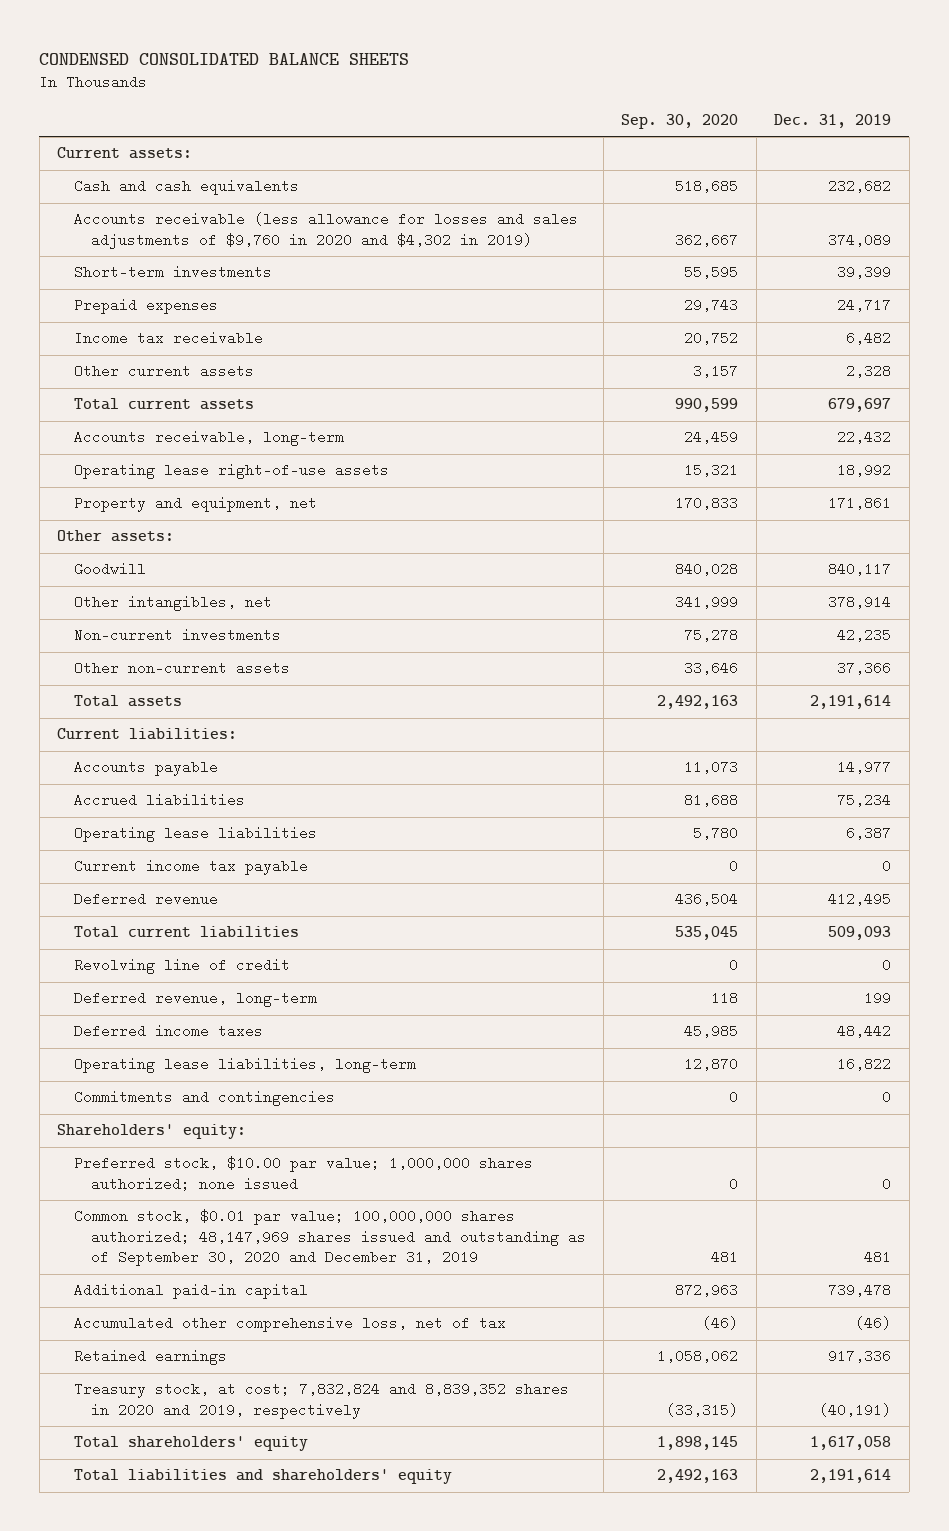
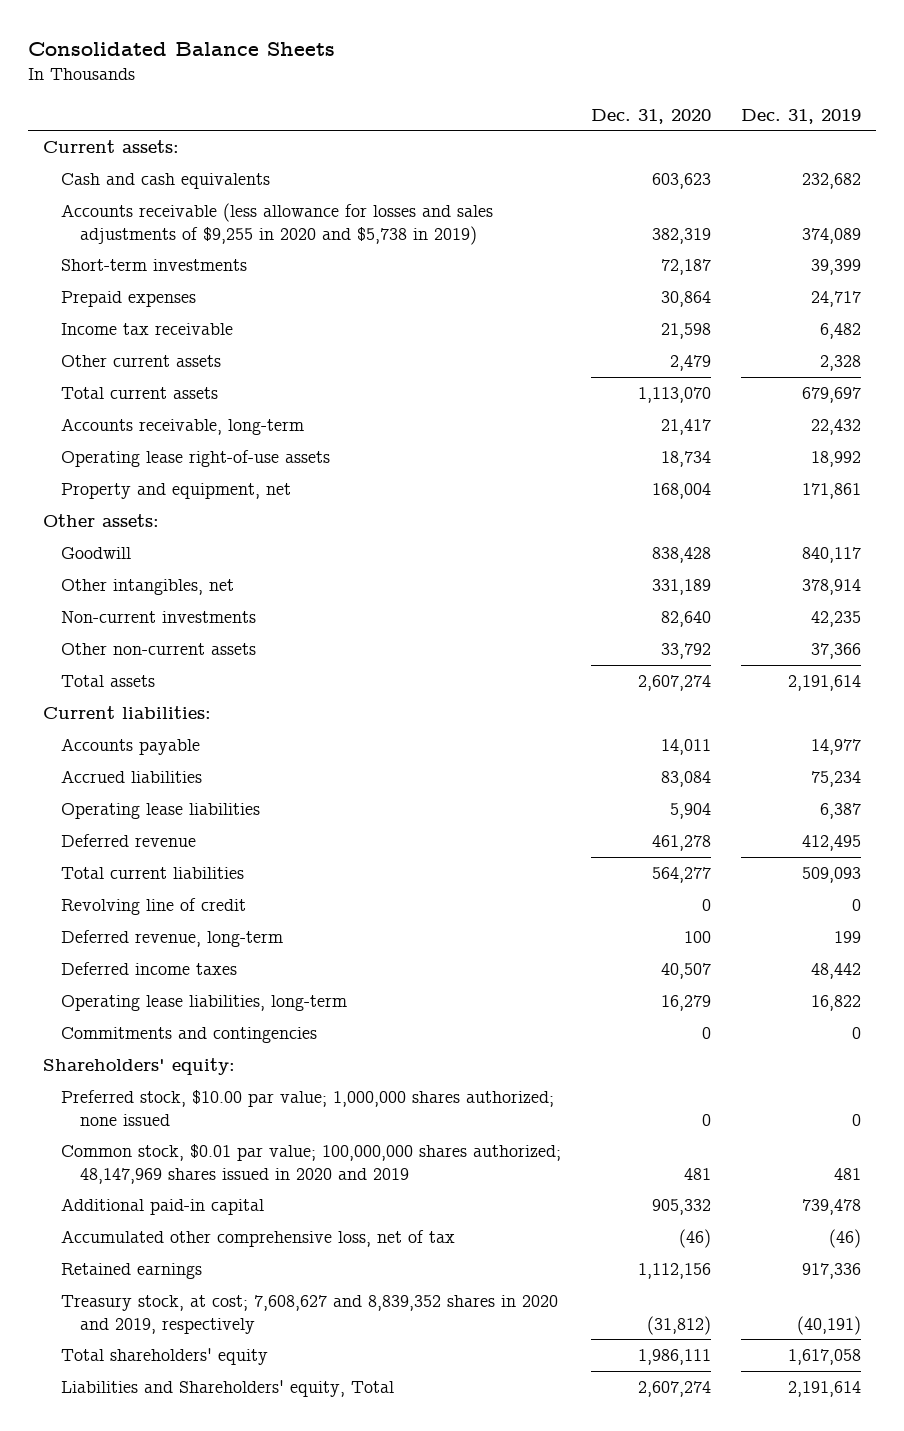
- CONDENSED CONSOLIDATED BALANCE SHEETS
+ Consolidated Balance Sheets
- | Sep. 30, 2020 | Dec. 31, 2019
+ | Dec. 31, 2020 | Dec. 31, 2019
- Accounts receivable (less allowance for losses and sales adjustments of $9,760 in 2020 and $4,302 in 2019) | 362,667 | 374,089
+ Accounts receivable (less allowance for losses and sales adjustments of $9,255 in 2020 and $5,738 in 2019) | 382,319 | 374,089
- Current income tax payable | 0 | 0
- Common stock, $0.01 par value; 100,000,000 shares authorized; 48,147,969 shares issued and outstanding as of September 30, 2020 and December 31, 2019 | 481 | 481
+ Common stock, $0.01 par value; 100,000,000 shares authorized; 48,147,969 shares issued in 2020 and 2019 | 481 | 481
- Treasury stock, at cost; 7,832,824 and 8,839,352 shares in 2020 and 2019, respectively | (33,315) | (40,191)
+ Treasury stock, at cost; 7,608,627 and 8,839,352 shares in 2020 and 2019, respectively | (31,812) | (40,191)
- Total liabilities and shareholders' equity | 2,492,163 | 2,191,614
+ Liabilities and Shareholders' equity, Total | 2,607,274 | 2,191,614

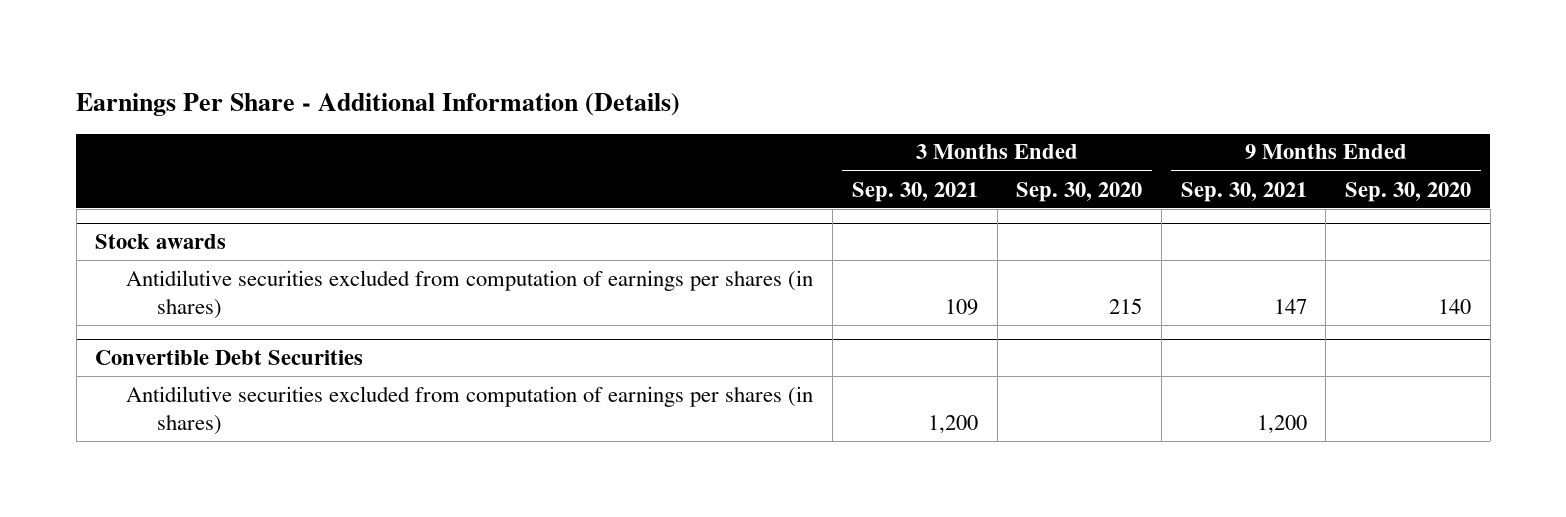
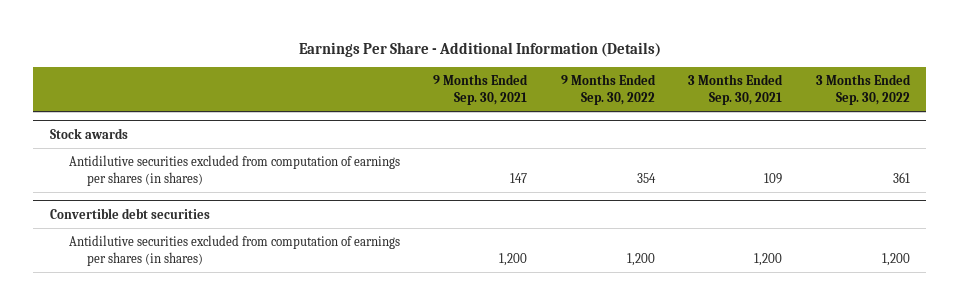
- | 3 Months Ended Sep. 30, 2021 | 3 Months Ended Sep. 30, 2020 | 9 Months Ended Sep. 30, 2021 | 9 Months Ended Sep. 30, 2020
+ | 9 Months Ended Sep. 30, 2021 | 9 Months Ended Sep. 30, 2022 | 3 Months Ended Sep. 30, 2021 | 3 Months Ended Sep. 30, 2022
- Convertible Debt Securities
+ Convertible debt securities

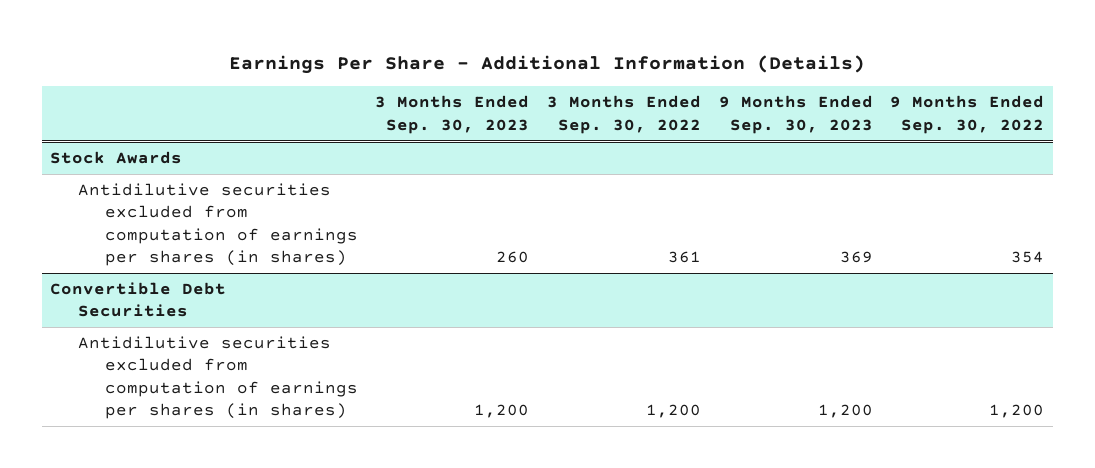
- | 9 Months Ended Sep. 30, 2021 | 9 Months Ended Sep. 30, 2022 | 3 Months Ended Sep. 30, 2021 | 3 Months Ended Sep. 30, 2022
+ | 3 Months Ended Sep. 30, 2023 | 3 Months Ended Sep. 30, 2022 | 9 Months Ended Sep. 30, 2023 | 9 Months Ended Sep. 30, 2022
- Stock awards
+ Stock Awards
- Convertible debt securities
+ Convertible Debt Securities

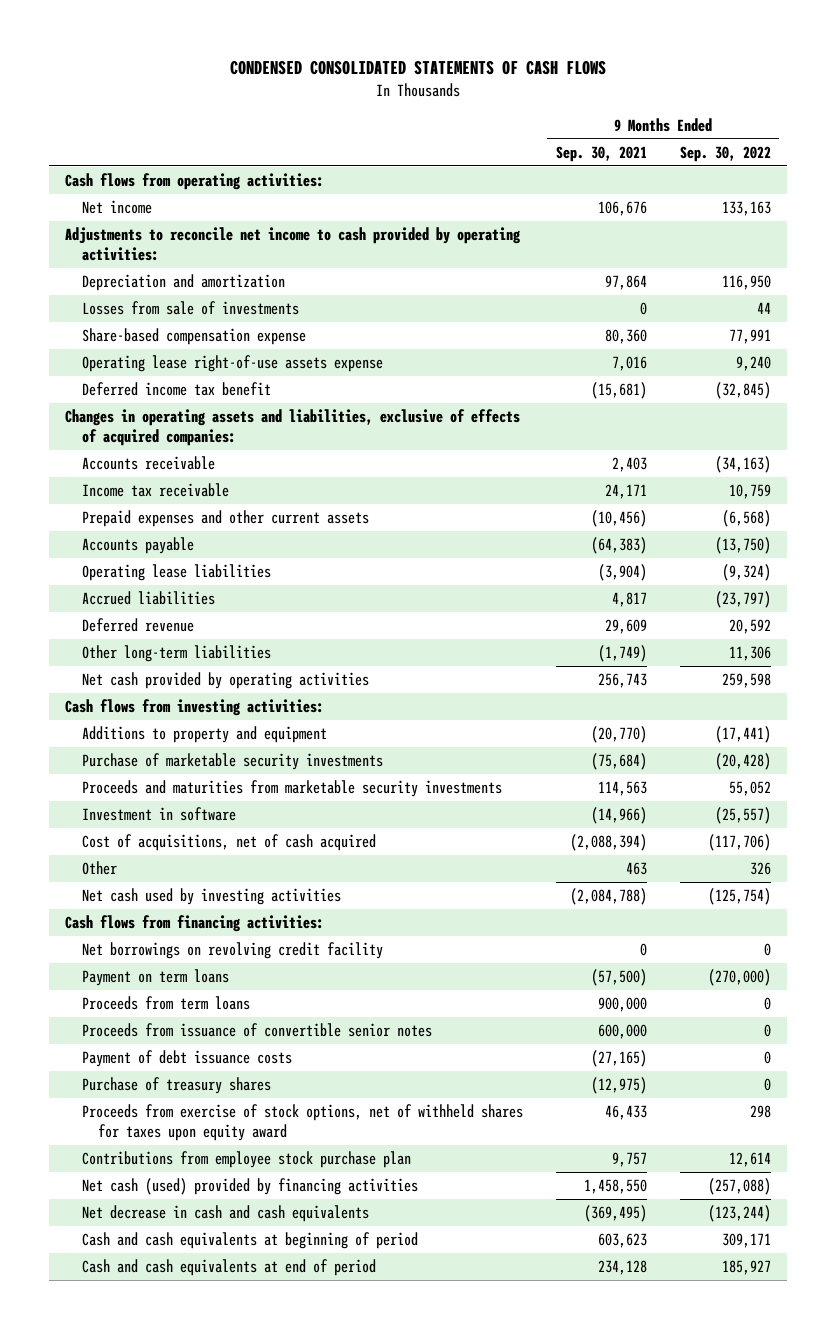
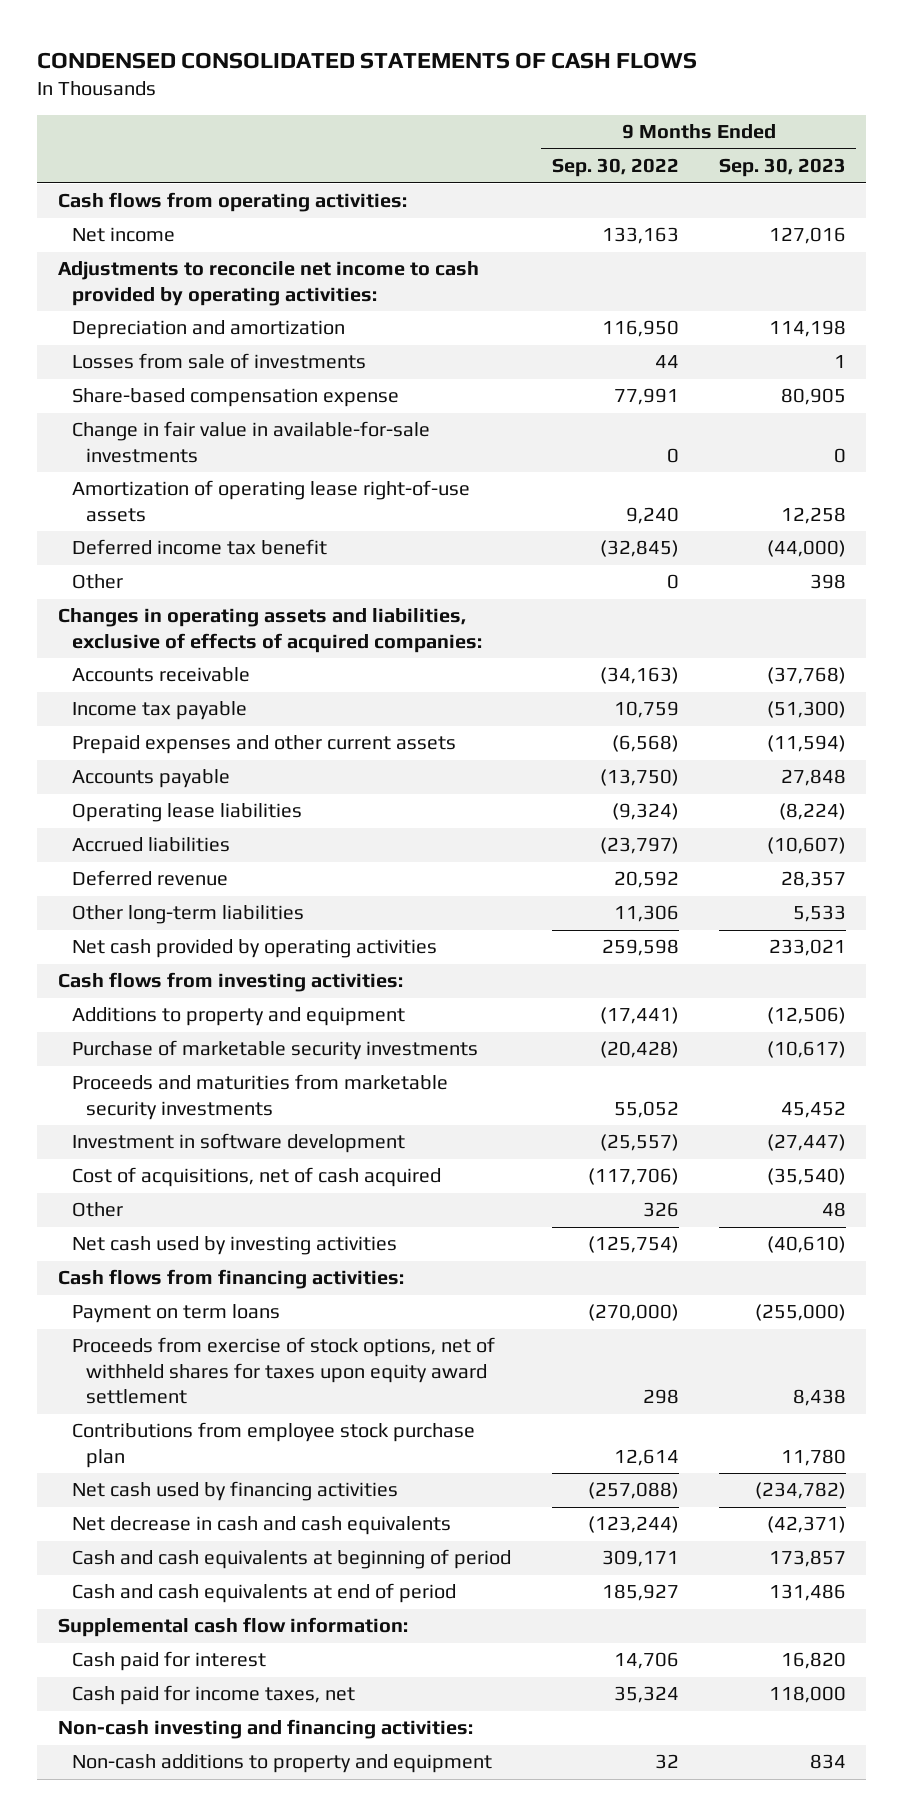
- | 9 Months Ended Sep. 30, 2021 | 9 Months Ended Sep. 30, 2022
+ | 9 Months Ended Sep. 30, 2022 | 9 Months Ended Sep. 30, 2023
- Operating lease right-of-use assets expense | 7,016 | 9,240
+ Change in fair value in available-for-sale investments | 0 | 0
+ Amortization of operating lease right-of-use assets | 9,240 | 12,258
+ Other | 0 | 398
- Income tax receivable | 24,171 | 10,759
+ Income tax payable | 10,759 | (51,300)
- Investment in software | (14,966) | (25,557)
+ Investment in software development | (25,557) | (27,447)
- Net borrowings on revolving credit facility | 0 | 0
- Proceeds from term loans | 900,000 | 0
- Proceeds from issuance of convertible senior notes | 600,000 | 0
- Payment of debt issuance costs | (27,165) | 0
- Purchase of treasury shares | (12,975) | 0
- Proceeds from exercise of stock options, net of withheld shares for taxes upon equity award | 46,433 | 298
+ Proceeds from exercise of stock options, net of withheld shares for taxes upon equity award settlement | 298 | 8,438
- Net cash (used) provided by financing activities | 1,458,550 | (257,088)
+ Net cash used by financing activities | (257,088) | (234,782)
+ Supplemental cash flow information:
+ Cash paid for interest | 14,706 | 16,820
+ Cash paid for income taxes, net | 35,324 | 118,000
+ Non-cash investing and financing activities:
+ Non-cash additions to property and equipment | 32 | 834

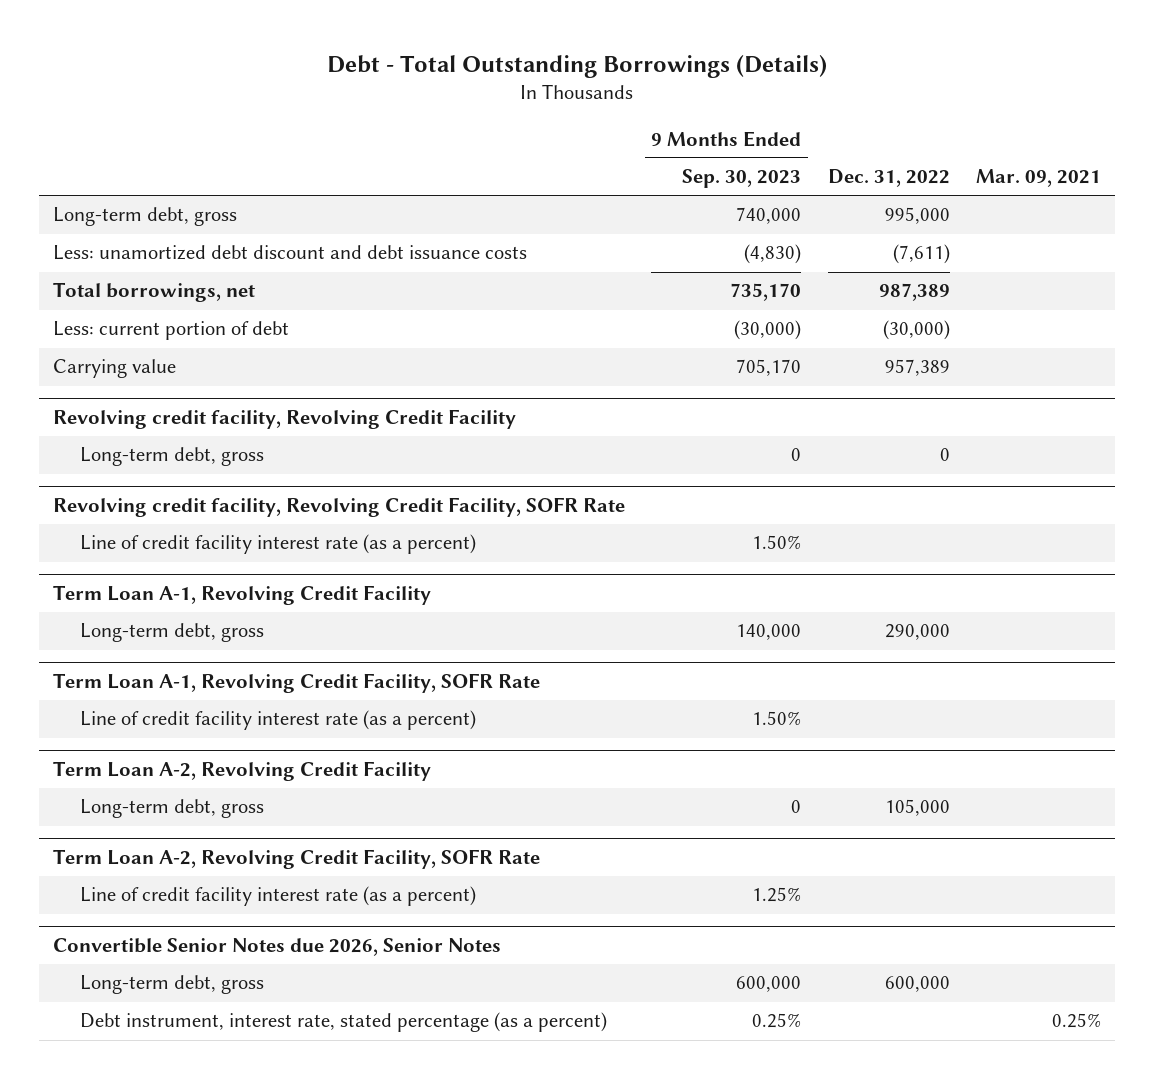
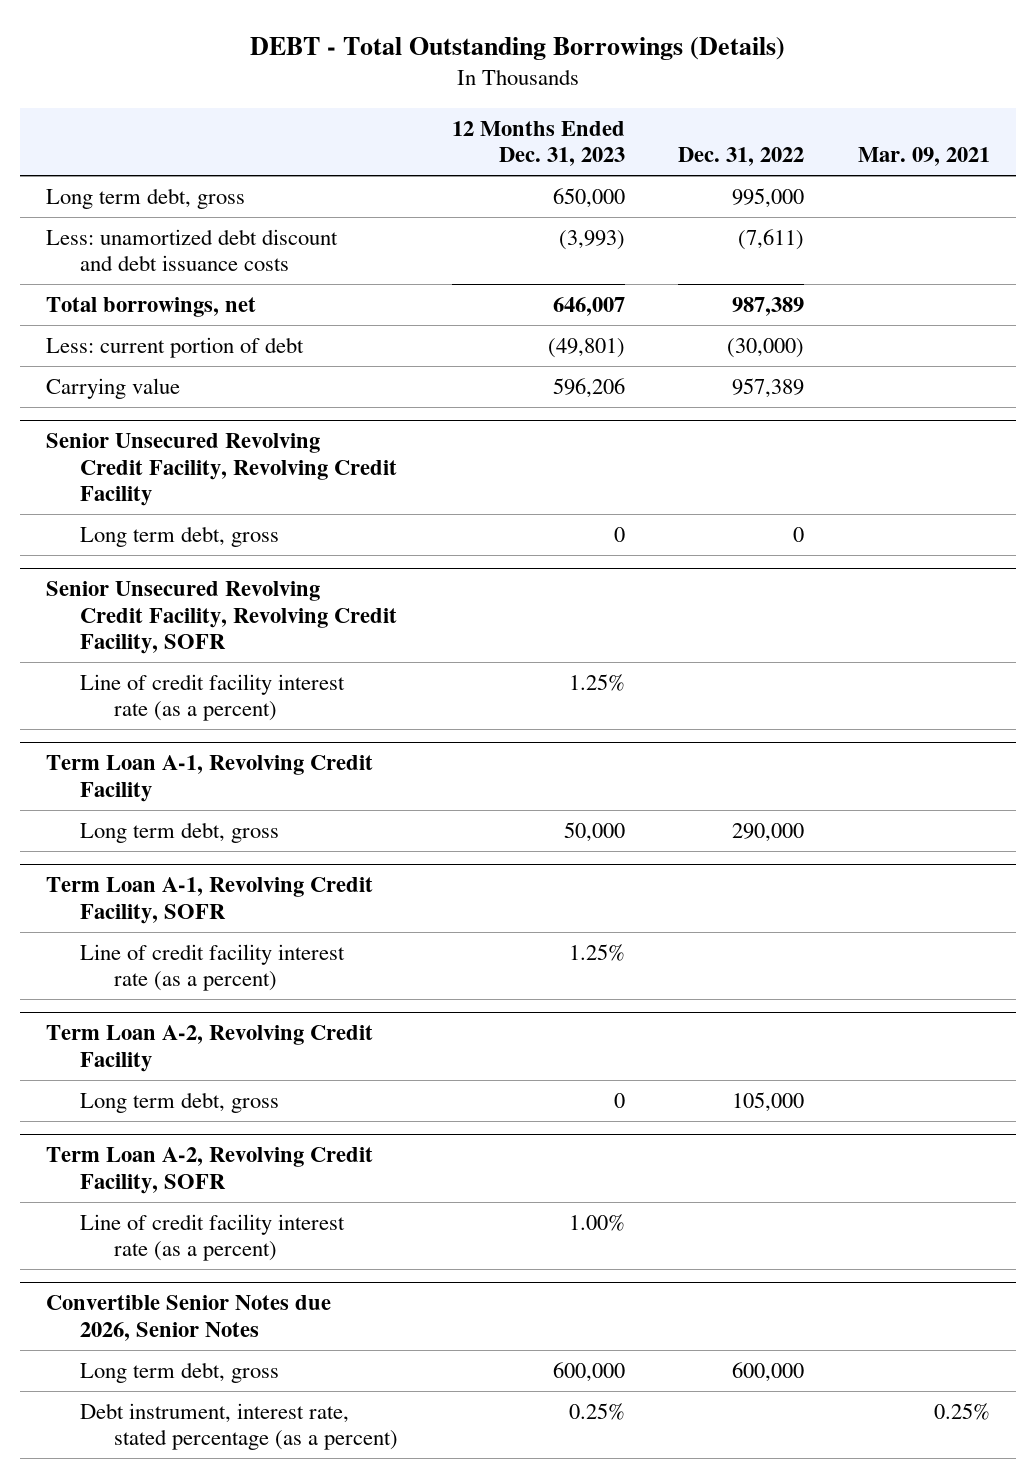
- Debt - Total Outstanding Borrowings (Details)
+ DEBT - Total Outstanding Borrowings (Details)
- | 9 Months Ended Sep. 30, 2023 | Dec. 31, 2022 | Mar. 09, 2021
+ | 12 Months Ended Dec. 31, 2023 | Dec. 31, 2022 | Mar. 09, 2021
- Long-term debt, gross | 740,000 | 995,000 |
+ Long term debt, gross | 650,000 | 995,000 |
- Revolving credit facility, Revolving Credit Facility
- Long-term debt, gross | 0 | 0 |
- Revolving credit facility, Revolving Credit Facility, SOFR Rate
+ Senior Unsecured Revolving Credit Facility, Revolving Credit Facility
+ Long term debt, gross | 0 | 0 |
+ Senior Unsecured Revolving Credit Facility, Revolving Credit Facility, SOFR
@ Term Loan A-1, Revolving Credit Facility
- Long-term debt, gross | 140,000 | 290,000 |
- Term Loan A-1, Revolving Credit Facility, SOFR Rate
@ Term Loan A-1, Revolving Credit Facility
+ Long term debt, gross | 50,000 | 290,000 |
+ Term Loan A-1, Revolving Credit Facility, SOFR
@ Term Loan A-2, Revolving Credit Facility
- Long-term debt, gross | 0 | 105,000 |
- Term Loan A-2, Revolving Credit Facility, SOFR Rate
@ Term Loan A-2, Revolving Credit Facility
+ Long term debt, gross | 0 | 105,000 |
+ Term Loan A-2, Revolving Credit Facility, SOFR
@ Convertible Senior Notes due 2026, Senior Notes
- Long-term debt, gross | 600,000 | 600,000 |
+ Long term debt, gross | 600,000 | 600,000 |

